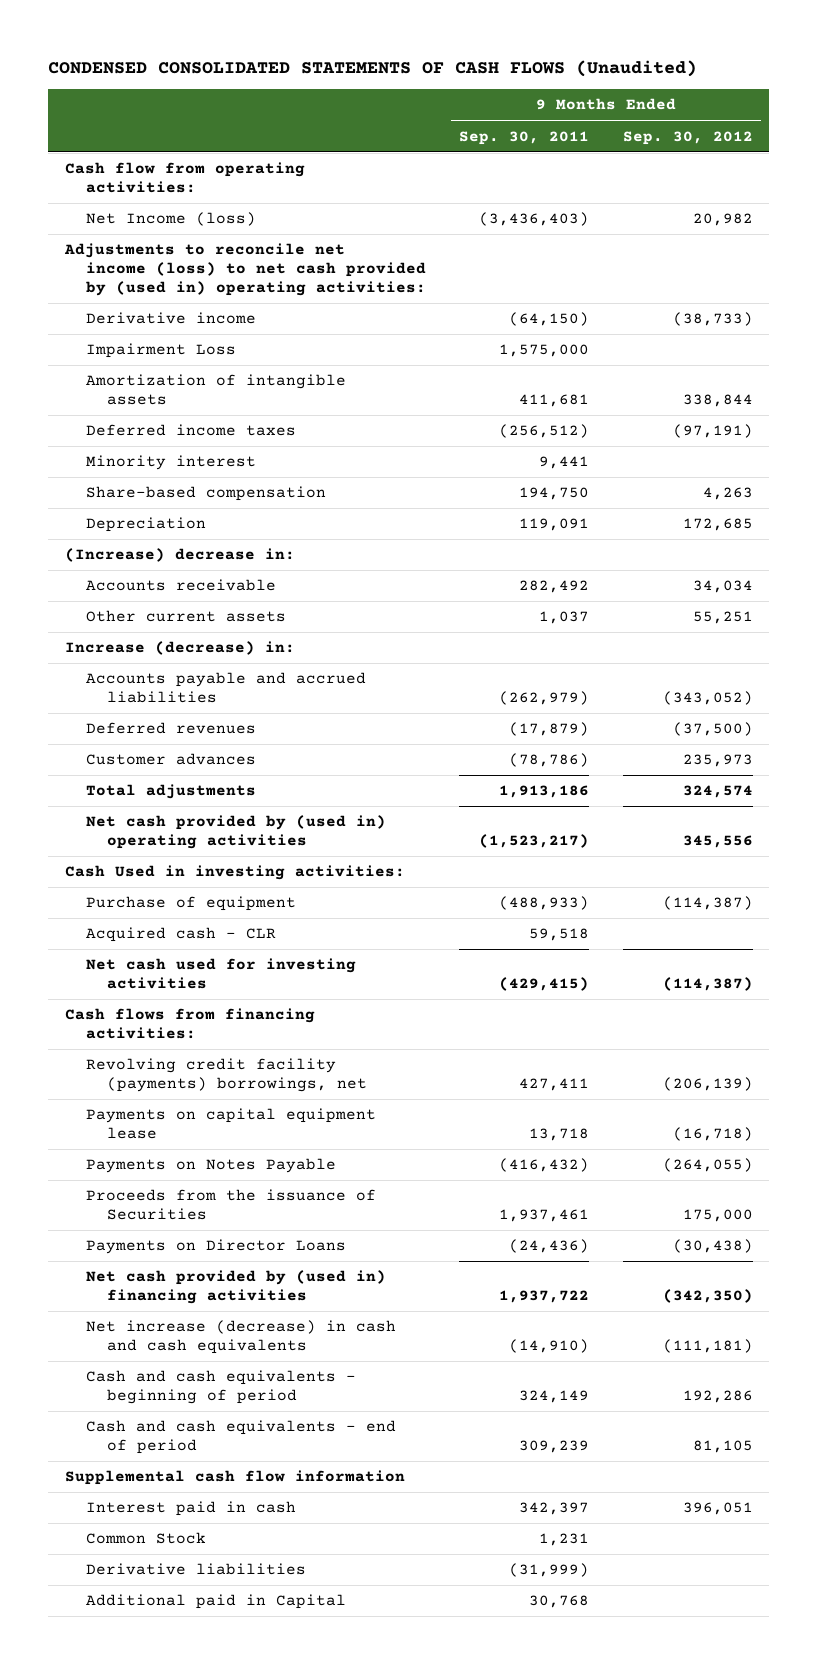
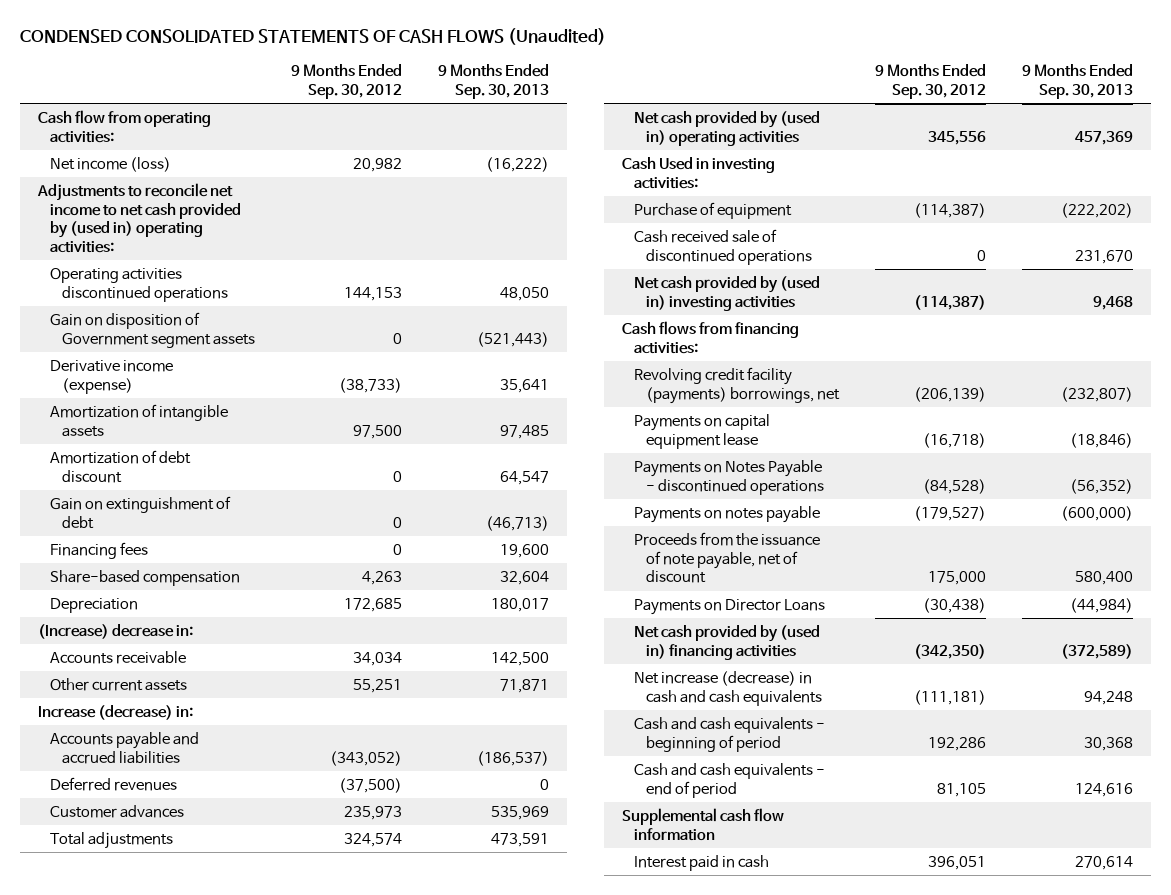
- | 9 Months Ended Sep. 30, 2011 | 9 Months Ended Sep. 30, 2012
+ | 9 Months Ended Sep. 30, 2012 | 9 Months Ended Sep. 30, 2013
- Net Income (loss) | (3,436,403) | 20,982
- Adjustments to reconcile net income (loss) to net cash provided by (used in) operating activities:
- Derivative income | (64,150) | (38,733)
- Impairment Loss | 1,575,000 |
- Amortization of intangible assets | 411,681 | 338,844
- Deferred income taxes | (256,512) | (97,191)
- Minority interest | 9,441 |
+ Net income (loss) | 20,982 | (16,222)
+ Adjustments to reconcile net income to net cash provided by (used in) operating activities:
+ Operating activities discontinued operations | 144,153 | 48,050
+ Gain on disposition of Government segment assets | 0 | (521,443)
+ Derivative income (expense) | (38,733) | 35,641
+ Amortization of intangible assets | 97,500 | 97,485
+ Amortization of debt discount | 0 | 64,547
+ Gain on extinguishment of debt | 0 | (46,713)
+ Financing fees | 0 | 19,600
- Acquired cash - CLR | 59,518 |
- Net cash used for investing activities | (429,415) | (114,387)
+ Cash received sale of discontinued operations | 0 | 231,670
+ Net cash provided by (used in) investing activities | (114,387) | 9,468
- Payments on Notes Payable | (416,432) | (264,055)
- Proceeds from the issuance of Securities | 1,937,461 | 175,000
+ Payments on Notes Payable - discontinued operations | (84,528) | (56,352)
+ Payments on notes payable | (179,527) | (600,000)
+ Proceeds from the issuance of note payable, net of discount | 175,000 | 580,400
- Common Stock | 1,231 |
- Derivative liabilities | (31,999) |
- Additional paid in Capital | 30,768 |

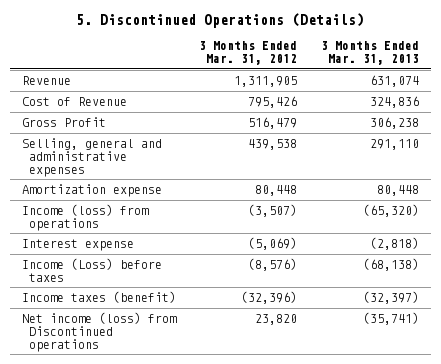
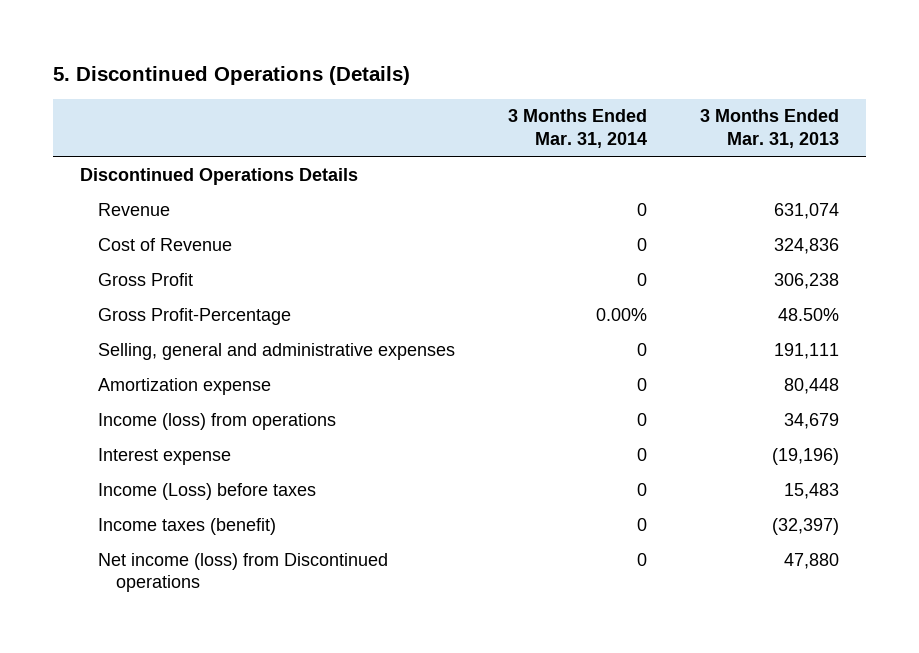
- | 3 Months Ended Mar. 31, 2012 | 3 Months Ended Mar. 31, 2013
+ | 3 Months Ended Mar. 31, 2014 | 3 Months Ended Mar. 31, 2013
+ Discontinued Operations Details
- Selling, general and administrative expenses | 439,538 | 291,110
+ Gross Profit-Percentage | 0.00% | 48.50%
+ Selling, general and administrative expenses | 0 | 191,111
- Income (loss) from operations | (3,507) | (65,320)
- Interest expense | (5,069) | (2,818)
- Income (Loss) before taxes | (8,576) | (68,138)
+ Income (loss) from operations | 0 | 34,679
+ Interest expense | 0 | (19,196)
+ Income (Loss) before taxes | 0 | 15,483
- Net income (loss) from Discontinued operations | 23,820 | (35,741)
+ Net income (loss) from Discontinued operations | 0 | 47,880

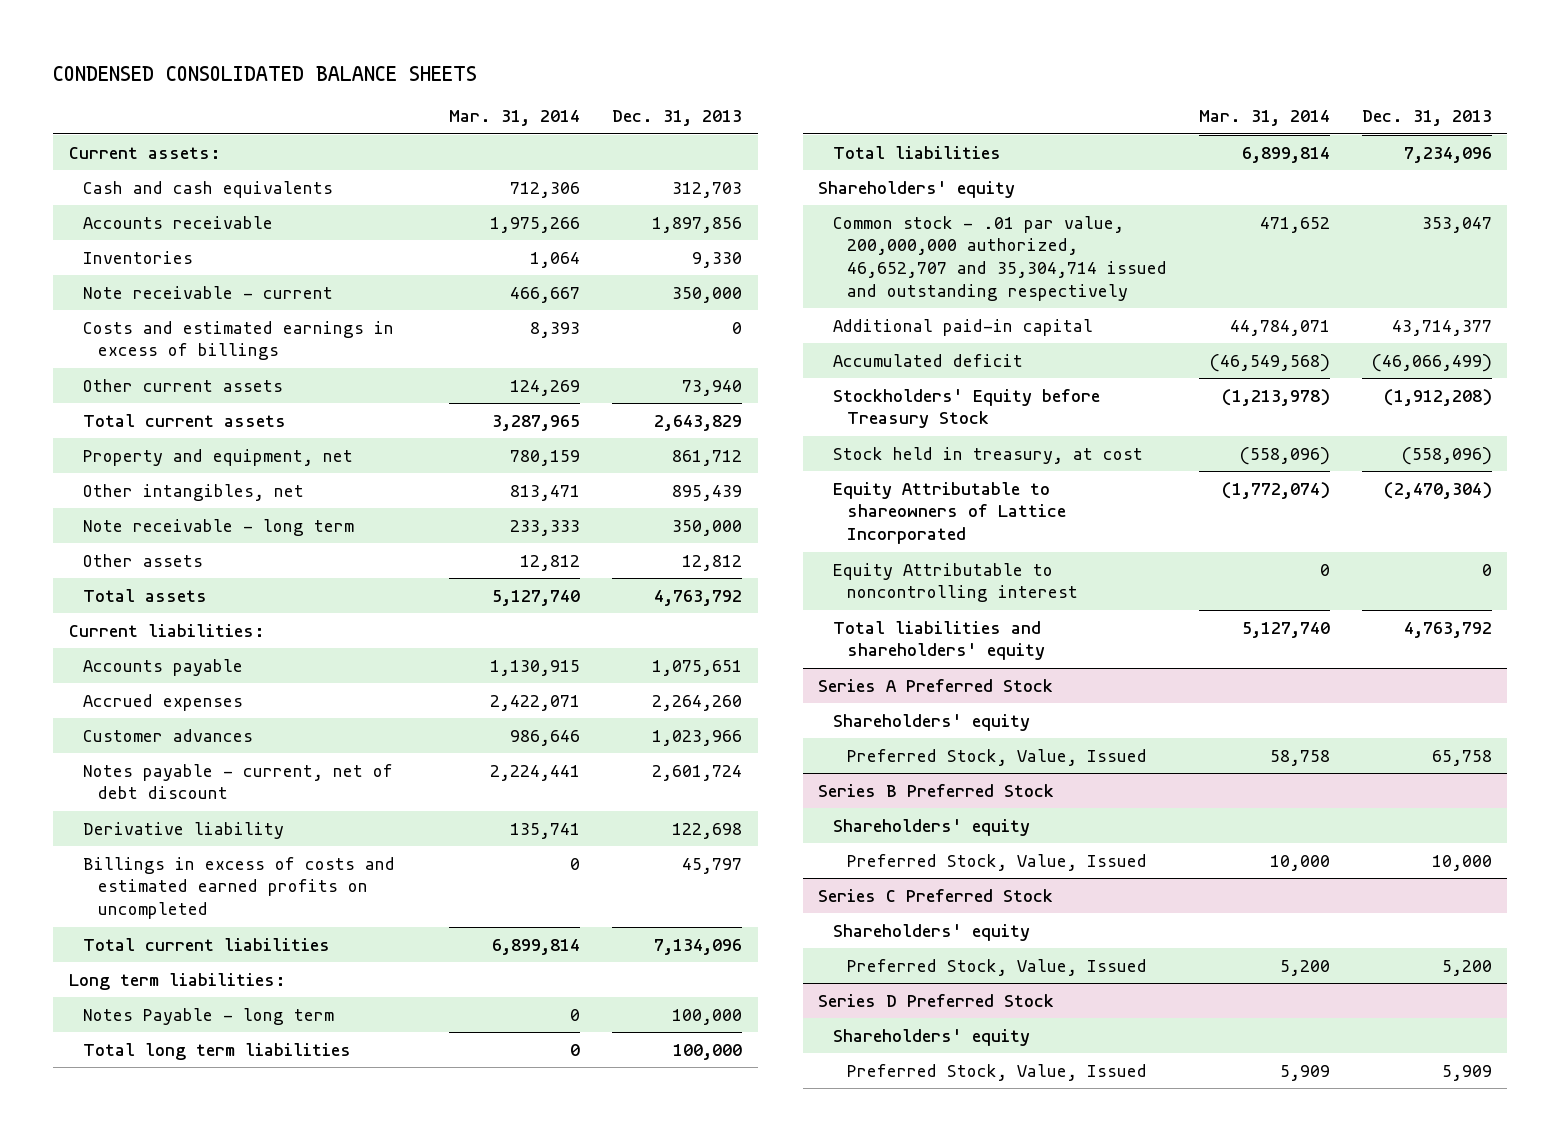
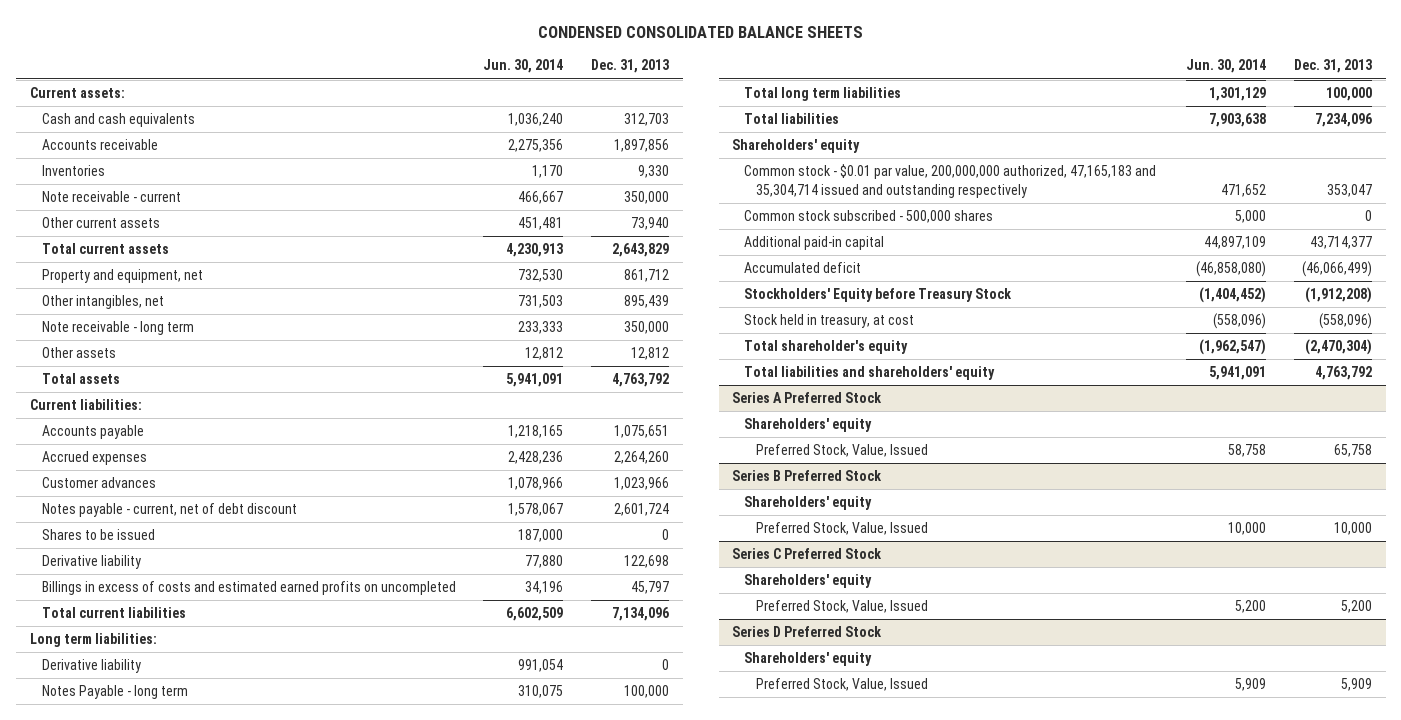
- | Mar. 31, 2014 | Dec. 31, 2013
+ | Jun. 30, 2014 | Dec. 31, 2013
- Costs and estimated earnings in excess of billings | 8,393 | 0
+ Shares to be issued | 187,000 | 0
+ Derivative liability | 991,054 | 0
- Common stock - .01 par value, 200,000,000 authorized, 46,652,707 and 35,304,714 issued and outstanding respectively | 471,652 | 353,047
+ Common stock - $0.01 par value, 200,000,000 authorized, 47,165,183 and 35,304,714 issued and outstanding respectively | 471,652 | 353,047
+ Common stock subscribed - 500,000 shares | 5,000 | 0
- Equity Attributable to shareowners of Lattice Incorporated | (1,772,074) | (2,470,304)
- Equity Attributable to noncontrolling interest | 0 | 0
+ Total shareholder's equity | (1,962,547) | (2,470,304)

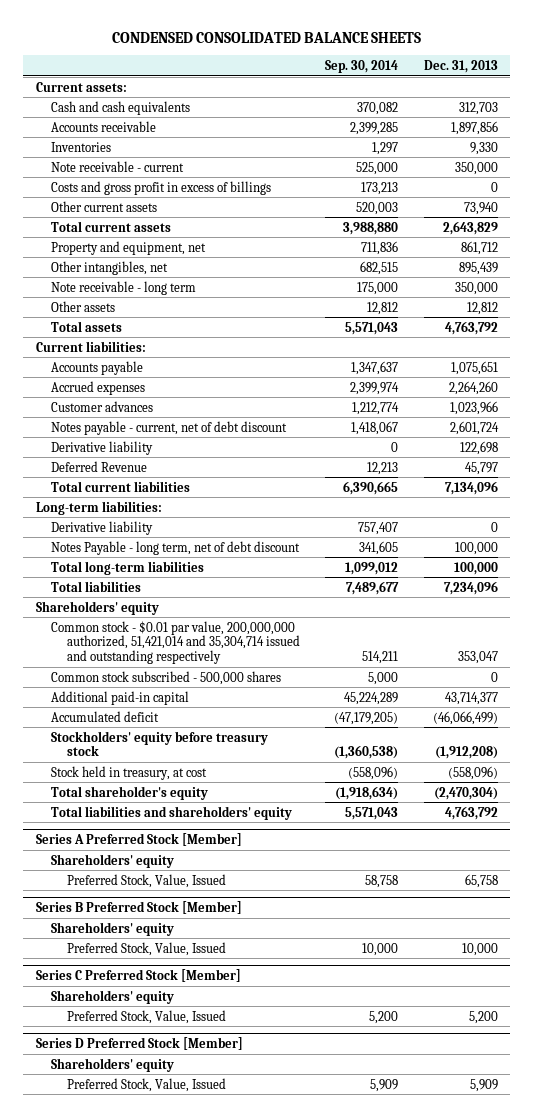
- | Jun. 30, 2014 | Dec. 31, 2013
+ | Sep. 30, 2014 | Dec. 31, 2013
+ Costs and gross profit in excess of billings | 173,213 | 0
- Shares to be issued | 187,000 | 0
- Billings in excess of costs and estimated earned profits on uncompleted | 34,196 | 45,797
+ Deferred Revenue | 12,213 | 45,797
- Long term liabilities:
+ Long-term liabilities:
- Notes Payable - long term | 310,075 | 100,000
- Total long term liabilities | 1,301,129 | 100,000
+ Notes Payable - long term, net of debt discount | 341,605 | 100,000
+ Total long-term liabilities | 1,099,012 | 100,000
- Common stock - $0.01 par value, 200,000,000 authorized, 47,165,183 and 35,304,714 issued and outstanding respectively | 471,652 | 353,047
+ Common stock - $0.01 par value, 200,000,000 authorized, 51,421,014 and 35,304,714 issued and outstanding respectively | 514,211 | 353,047
- Stockholders' Equity before Treasury Stock | (1,404,452) | (1,912,208)
+ Stockholders' equity before treasury stock | (1,360,538) | (1,912,208)
- Series A Preferred Stock
+ Series A Preferred Stock [Member]
- Series B Preferred Stock
+ Series B Preferred Stock [Member]
- Series C Preferred Stock
+ Series C Preferred Stock [Member]
- Series D Preferred Stock
+ Series D Preferred Stock [Member]

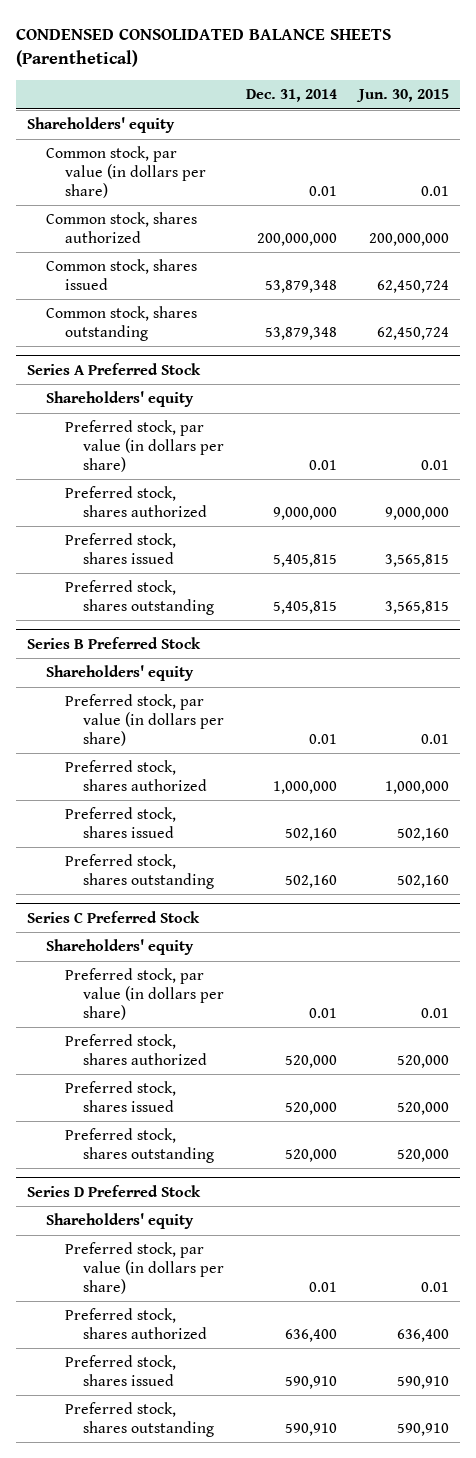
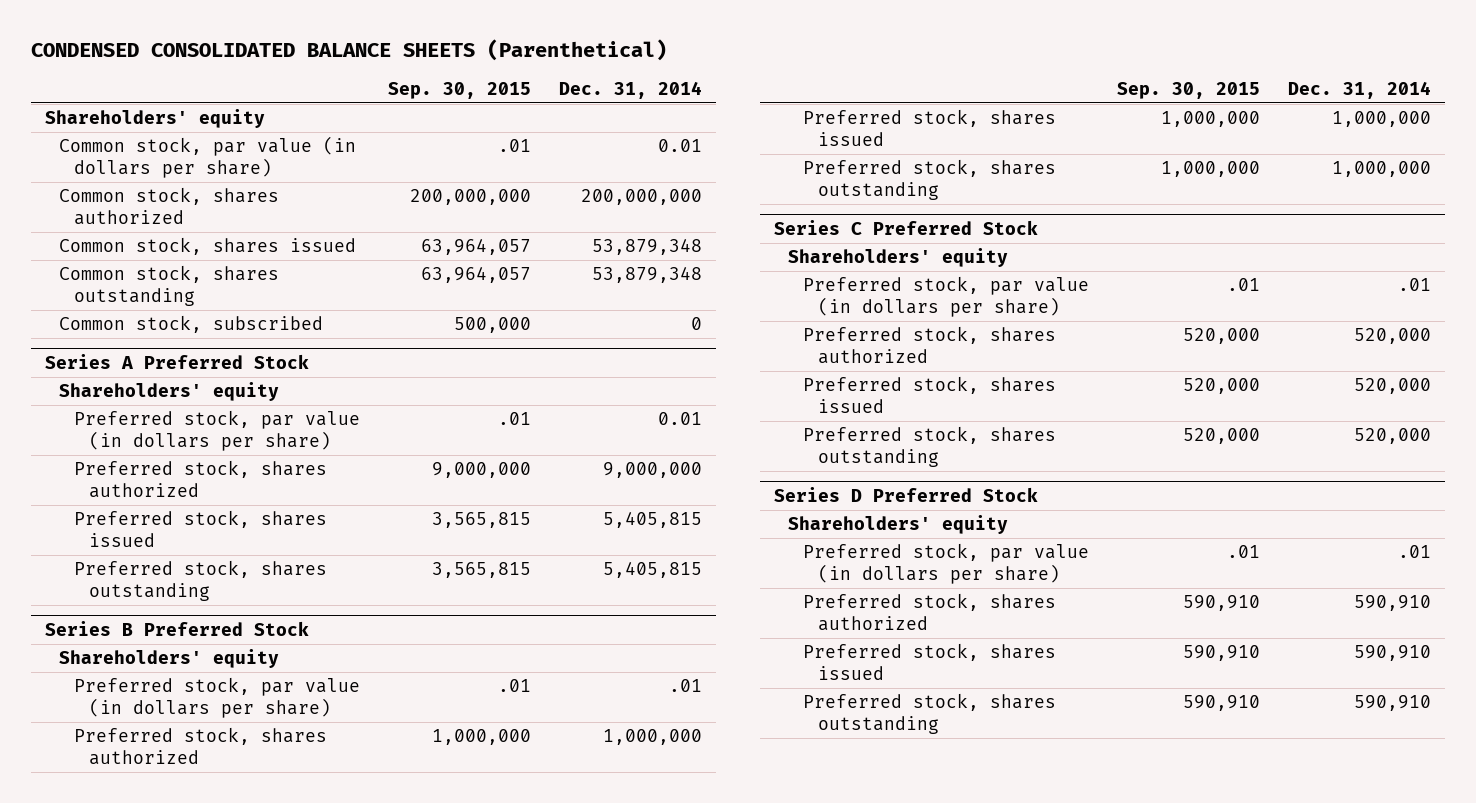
- | Dec. 31, 2014 | Jun. 30, 2015
+ | Sep. 30, 2015 | Dec. 31, 2014
+ Common stock, subscribed | 500,000 | 0
@ Series B Preferred Stock
- Preferred stock, par value (in dollars per share) | 0.01 | 0.01
+ Preferred stock, par value (in dollars per share) | .01 | .01
- Preferred stock, shares issued | 502,160 | 502,160
- Preferred stock, shares outstanding | 502,160 | 502,160
+ Preferred stock, shares issued | 1,000,000 | 1,000,000
+ Preferred stock, shares outstanding | 1,000,000 | 1,000,000
@ Series C Preferred Stock
- Preferred stock, par value (in dollars per share) | 0.01 | 0.01
+ Preferred stock, par value (in dollars per share) | .01 | .01
@ Series D Preferred Stock
- Preferred stock, par value (in dollars per share) | 0.01 | 0.01
- Preferred stock, shares authorized | 636,400 | 636,400
+ Preferred stock, par value (in dollars per share) | .01 | .01
+ Preferred stock, shares authorized | 590,910 | 590,910

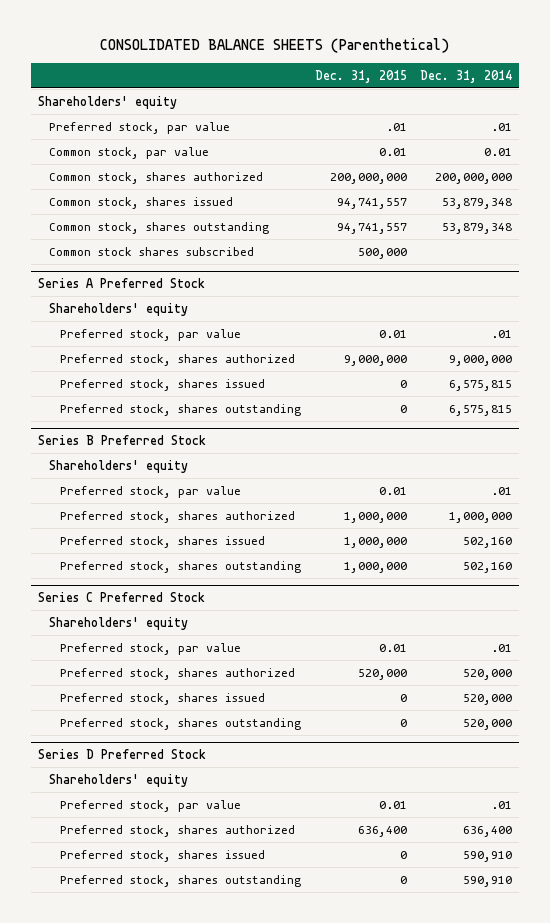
- CONDENSED CONSOLIDATED BALANCE SHEETS (Parenthetical)
+ CONSOLIDATED BALANCE SHEETS (Parenthetical)
- | Sep. 30, 2015 | Dec. 31, 2014
+ | Dec. 31, 2015 | Dec. 31, 2014
- Common stock, par value (in dollars per share) | .01 | 0.01
+ Preferred stock, par value | .01 | .01
+ Common stock, par value | 0.01 | 0.01
- Common stock, subscribed | 500,000 | 0
+ Common stock shares subscribed | 500,000 |
@ Series A Preferred Stock
- Preferred stock, par value (in dollars per share) | .01 | 0.01
+ Preferred stock, par value | 0.01 | .01
- Preferred stock, shares issued | 3,565,815 | 5,405,815
- Preferred stock, shares outstanding | 3,565,815 | 5,405,815
+ Preferred stock, shares issued | 0 | 6,575,815
+ Preferred stock, shares outstanding | 0 | 6,575,815
@ Series B Preferred Stock
- Preferred stock, par value (in dollars per share) | .01 | .01
+ Preferred stock, par value | 0.01 | .01
- Preferred stock, shares issued | 1,000,000 | 1,000,000
- Preferred stock, shares outstanding | 1,000,000 | 1,000,000
+ Preferred stock, shares issued | 1,000,000 | 502,160
+ Preferred stock, shares outstanding | 1,000,000 | 502,160
@ Series C Preferred Stock
- Preferred stock, par value (in dollars per share) | .01 | .01
+ Preferred stock, par value | 0.01 | .01
@ Series D Preferred Stock
- Preferred stock, par value (in dollars per share) | .01 | .01
- Preferred stock, shares authorized | 590,910 | 590,910
+ Preferred stock, par value | 0.01 | .01
+ Preferred stock, shares authorized | 636,400 | 636,400

